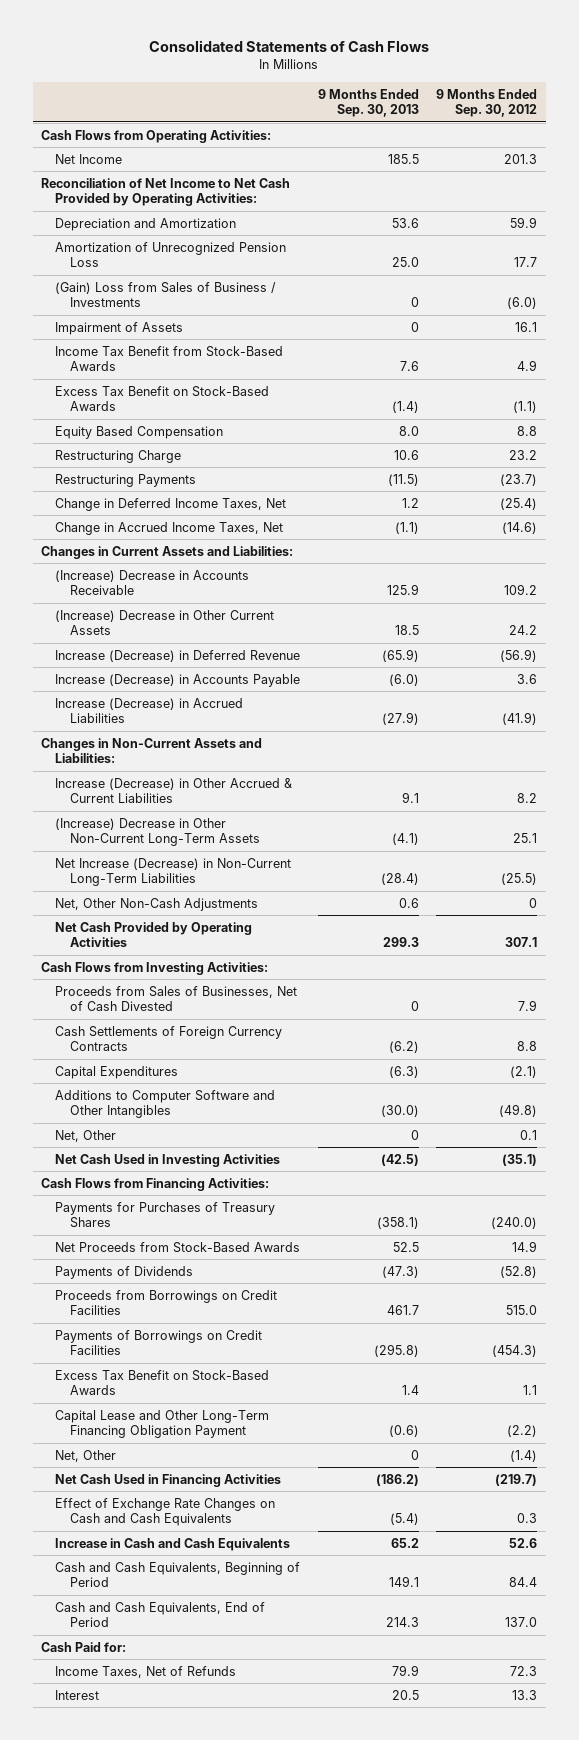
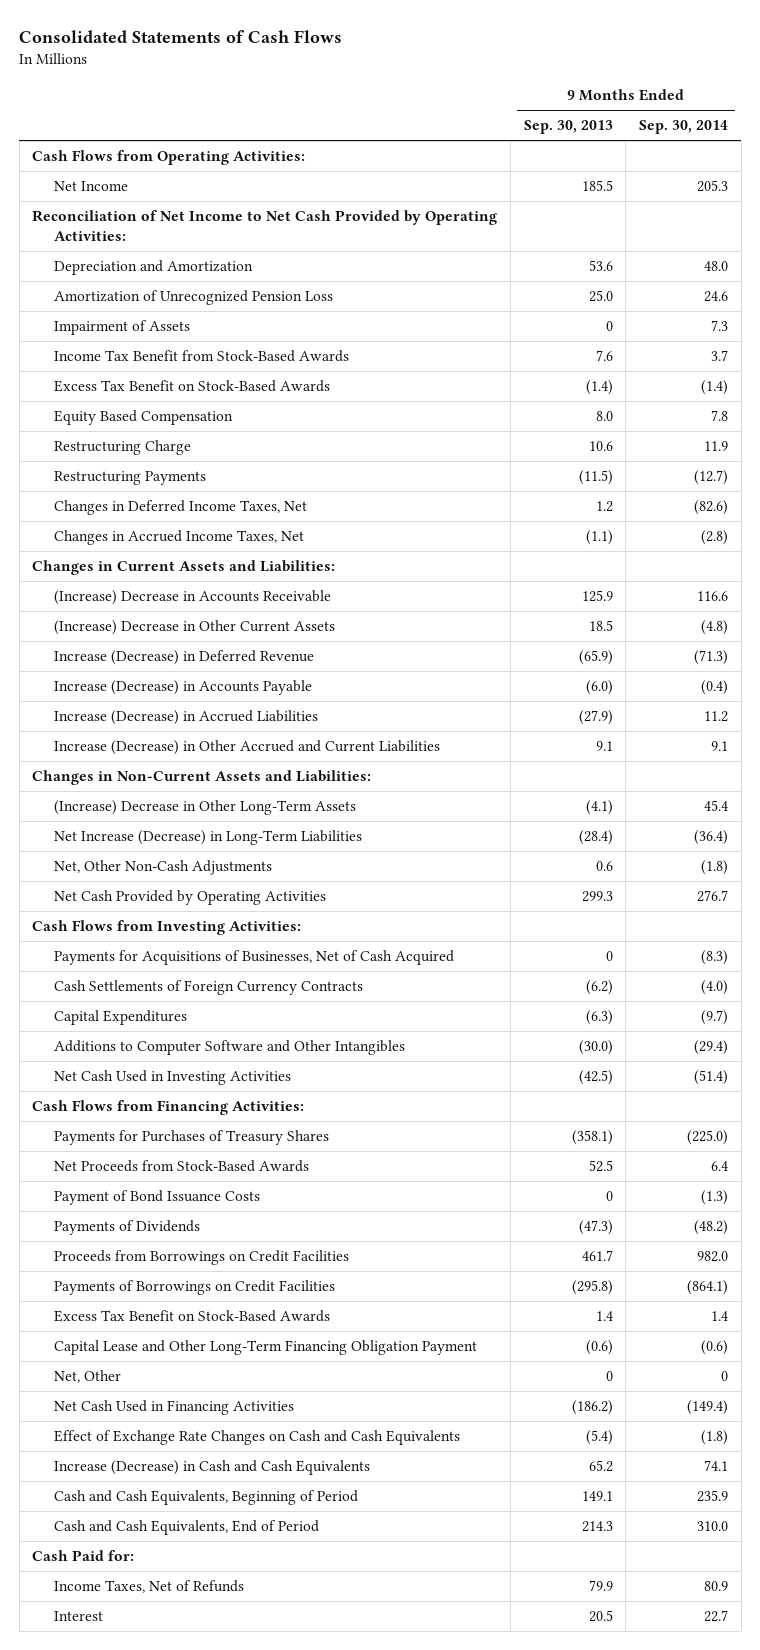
- | 9 Months Ended Sep. 30, 2013 | 9 Months Ended Sep. 30, 2012
+ | 9 Months Ended Sep. 30, 2013 | 9 Months Ended Sep. 30, 2014
- (Gain) Loss from Sales of Business / Investments | 0 | (6.0)
- Change in Deferred Income Taxes, Net | 1.2 | (25.4)
- Change in Accrued Income Taxes, Net | (1.1) | (14.6)
+ Changes in Deferred Income Taxes, Net | 1.2 | (82.6)
+ Changes in Accrued Income Taxes, Net | (1.1) | (2.8)
+ Increase (Decrease) in Other Accrued and Current Liabilities | 9.1 | 9.1
- Increase (Decrease) in Other Accrued & Current Liabilities | 9.1 | 8.2
- (Increase) Decrease in Other Non-Current Long-Term Assets | (4.1) | 25.1
- Net Increase (Decrease) in Non-Current Long-Term Liabilities | (28.4) | (25.5)
+ (Increase) Decrease in Other Long-Term Assets | (4.1) | 45.4
+ Net Increase (Decrease) in Long-Term Liabilities | (28.4) | (36.4)
- Proceeds from Sales of Businesses, Net of Cash Divested | 0 | 7.9
+ Payments for Acquisitions of Businesses, Net of Cash Acquired | 0 | (8.3)
- Net, Other | 0 | 0.1
+ Payment of Bond Issuance Costs | 0 | (1.3)
- Increase in Cash and Cash Equivalents | 65.2 | 52.6
+ Increase (Decrease) in Cash and Cash Equivalents | 65.2 | 74.1

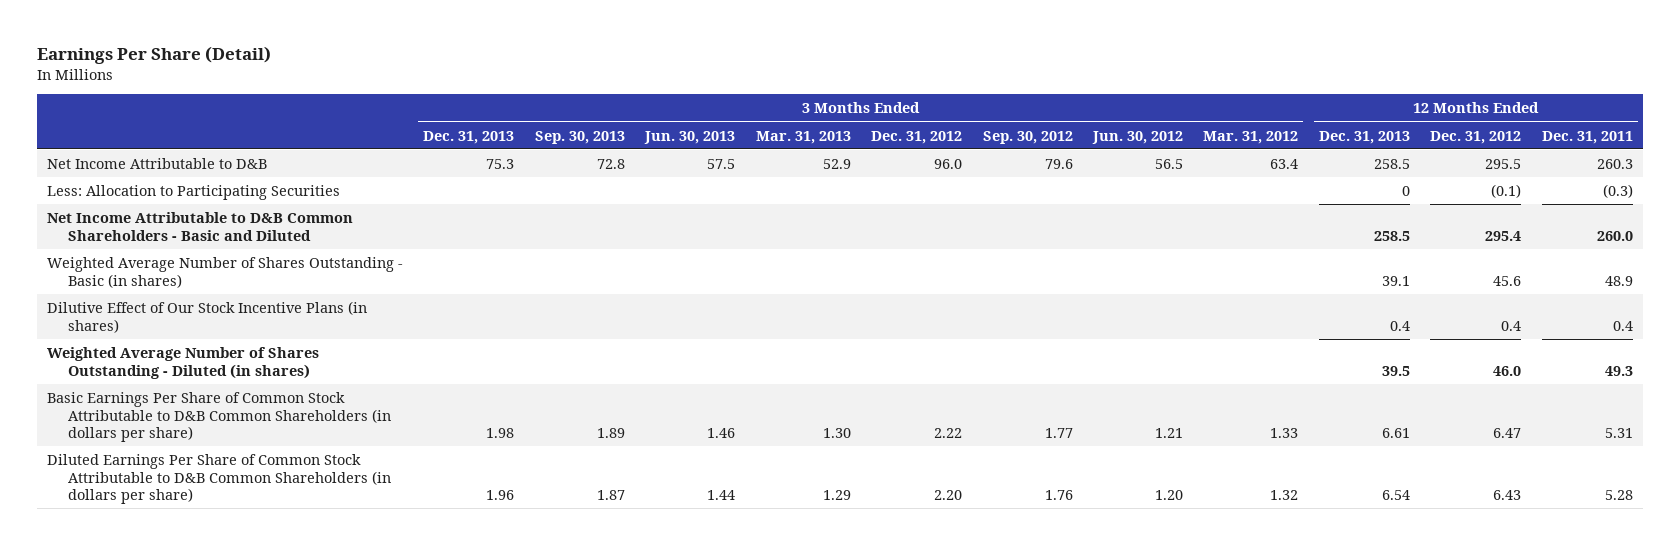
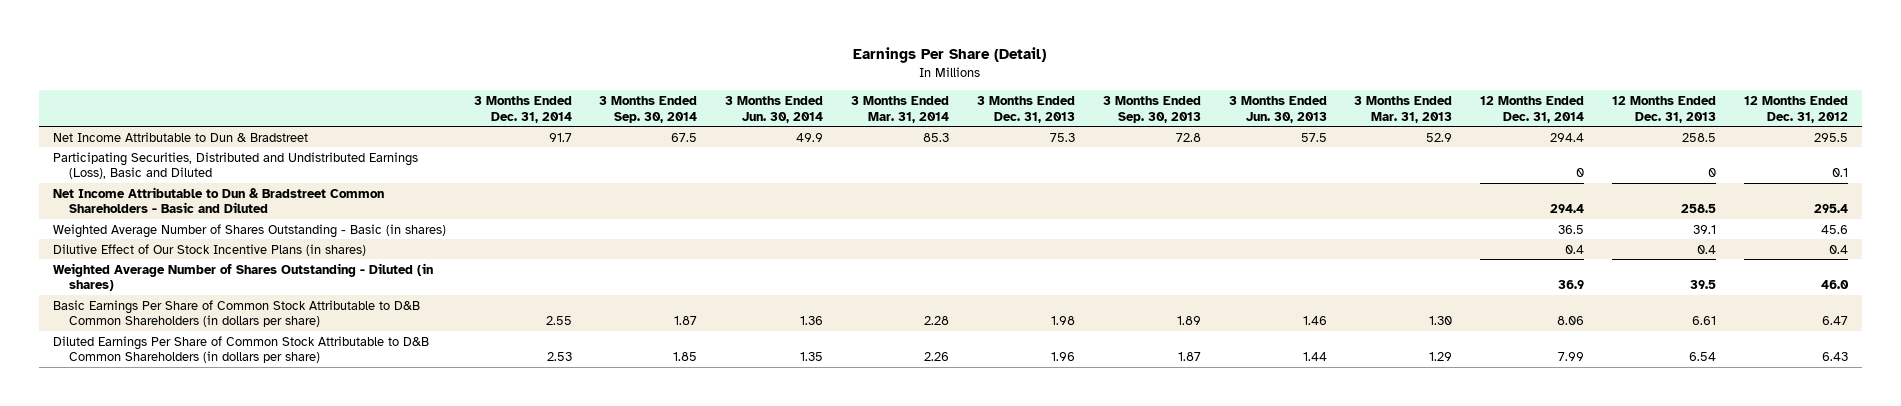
- | 3 Months Ended Dec. 31, 2013 | 3 Months Ended Sep. 30, 2013 | 3 Months Ended Jun. 30, 2013 | 3 Months Ended Mar. 31, 2013 | 3 Months Ended Dec. 31, 2012 | 3 Months Ended Sep. 30, 2012 | 3 Months Ended Jun. 30, 2012 | 3 Months Ended Mar. 31, 2012 | 12 Months Ended Dec. 31, 2013 | 12 Months Ended Dec. 31, 2012 | 12 Months Ended Dec. 31, 2011
+ | 3 Months Ended Dec. 31, 2014 | 3 Months Ended Sep. 30, 2014 | 3 Months Ended Jun. 30, 2014 | 3 Months Ended Mar. 31, 2014 | 3 Months Ended Dec. 31, 2013 | 3 Months Ended Sep. 30, 2013 | 3 Months Ended Jun. 30, 2013 | 3 Months Ended Mar. 31, 2013 | 12 Months Ended Dec. 31, 2014 | 12 Months Ended Dec. 31, 2013 | 12 Months Ended Dec. 31, 2012
- Net Income Attributable to D&B | 75.3 | 72.8 | 57.5 | 52.9 | 96.0 | 79.6 | 56.5 | 63.4 | 258.5 | 295.5 | 260.3
- Less: Allocation to Participating Securities | | | | | | | | | 0 | (0.1) | (0.3)
- Net Income Attributable to D&B Common Shareholders - Basic and Diluted | | | | | | | | | 258.5 | 295.4 | 260.0
+ Net Income Attributable to Dun & Bradstreet | 91.7 | 67.5 | 49.9 | 85.3 | 75.3 | 72.8 | 57.5 | 52.9 | 294.4 | 258.5 | 295.5
+ Participating Securities, Distributed and Undistributed Earnings (Loss), Basic and Diluted | | | | | | | | | 0 | 0 | 0.1
+ Net Income Attributable to Dun & Bradstreet Common Shareholders - Basic and Diluted | | | | | | | | | 294.4 | 258.5 | 295.4

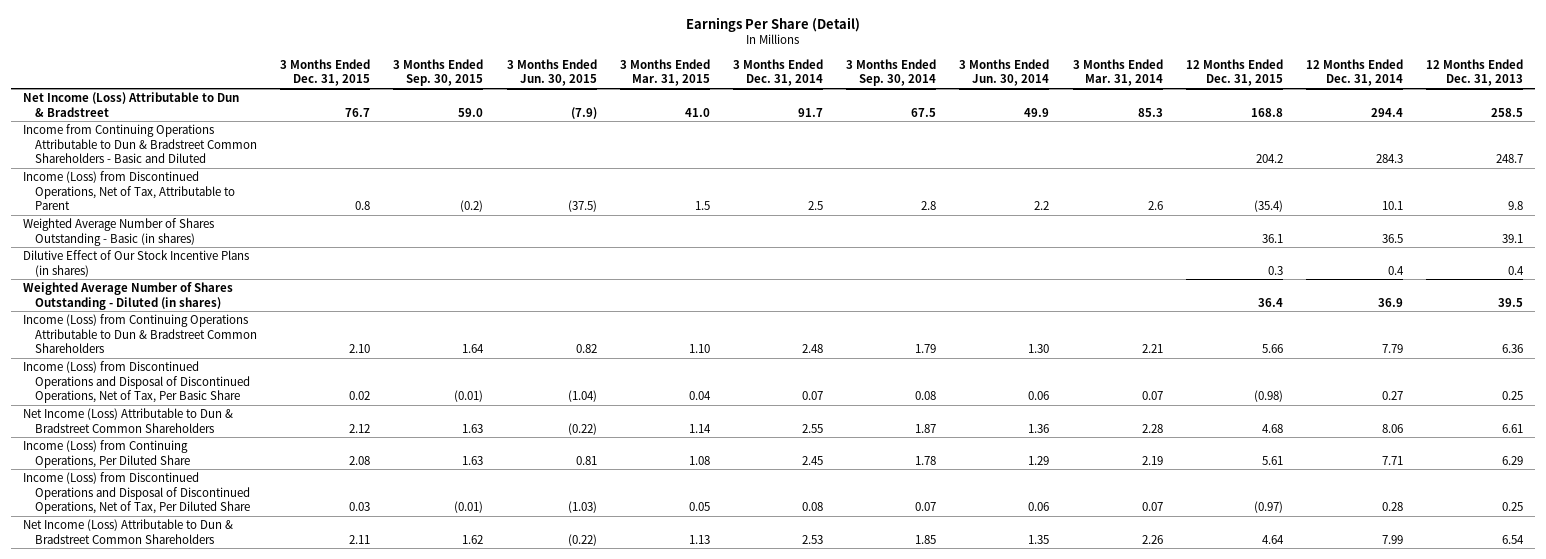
- | 3 Months Ended Dec. 31, 2014 | 3 Months Ended Sep. 30, 2014 | 3 Months Ended Jun. 30, 2014 | 3 Months Ended Mar. 31, 2014 | 3 Months Ended Dec. 31, 2013 | 3 Months Ended Sep. 30, 2013 | 3 Months Ended Jun. 30, 2013 | 3 Months Ended Mar. 31, 2013 | 12 Months Ended Dec. 31, 2014 | 12 Months Ended Dec. 31, 2013 | 12 Months Ended Dec. 31, 2012
+ | 3 Months Ended Dec. 31, 2015 | 3 Months Ended Sep. 30, 2015 | 3 Months Ended Jun. 30, 2015 | 3 Months Ended Mar. 31, 2015 | 3 Months Ended Dec. 31, 2014 | 3 Months Ended Sep. 30, 2014 | 3 Months Ended Jun. 30, 2014 | 3 Months Ended Mar. 31, 2014 | 12 Months Ended Dec. 31, 2015 | 12 Months Ended Dec. 31, 2014 | 12 Months Ended Dec. 31, 2013
- Net Income Attributable to Dun & Bradstreet | 91.7 | 67.5 | 49.9 | 85.3 | 75.3 | 72.8 | 57.5 | 52.9 | 294.4 | 258.5 | 295.5
- Participating Securities, Distributed and Undistributed Earnings (Loss), Basic and Diluted | | | | | | | | | 0 | 0 | 0.1
- Net Income Attributable to Dun & Bradstreet Common Shareholders - Basic and Diluted | | | | | | | | | 294.4 | 258.5 | 295.4
+ Net Income (Loss) Attributable to Dun & Bradstreet | 76.7 | 59.0 | (7.9) | 41.0 | 91.7 | 67.5 | 49.9 | 85.3 | 168.8 | 294.4 | 258.5
+ Income from Continuing Operations Attributable to Dun & Bradstreet Common Shareholders - Basic and Diluted | | | | | | | | | 204.2 | 284.3 | 248.7
+ Income (Loss) from Discontinued Operations, Net of Tax, Attributable to Parent | 0.8 | (0.2) | (37.5) | 1.5 | 2.5 | 2.8 | 2.2 | 2.6 | (35.4) | 10.1 | 9.8
- Basic Earnings Per Share of Common Stock Attributable to D&B Common Shareholders (in dollars per share) | 2.55 | 1.87 | 1.36 | 2.28 | 1.98 | 1.89 | 1.46 | 1.30 | 8.06 | 6.61 | 6.47
- Diluted Earnings Per Share of Common Stock Attributable to D&B Common Shareholders (in dollars per share) | 2.53 | 1.85 | 1.35 | 2.26 | 1.96 | 1.87 | 1.44 | 1.29 | 7.99 | 6.54 | 6.43
+ Income (Loss) from Continuing Operations Attributable to Dun & Bradstreet Common Shareholders | 2.10 | 1.64 | 0.82 | 1.10 | 2.48 | 1.79 | 1.30 | 2.21 | 5.66 | 7.79 | 6.36
+ Income (Loss) from Discontinued Operations and Disposal of Discontinued Operations, Net of Tax, Per Basic Share | 0.02 | (0.01) | (1.04) | 0.04 | 0.07 | 0.08 | 0.06 | 0.07 | (0.98) | 0.27 | 0.25
+ Net Income (Loss) Attributable to Dun & Bradstreet Common Shareholders | 2.12 | 1.63 | (0.22) | 1.14 | 2.55 | 1.87 | 1.36 | 2.28 | 4.68 | 8.06 | 6.61
+ Income (Loss) from Continuing Operations, Per Diluted Share | 2.08 | 1.63 | 0.81 | 1.08 | 2.45 | 1.78 | 1.29 | 2.19 | 5.61 | 7.71 | 6.29
+ Income (Loss) from Discontinued Operations and Disposal of Discontinued Operations, Net of Tax, Per Diluted Share | 0.03 | (0.01) | (1.03) | 0.05 | 0.08 | 0.07 | 0.06 | 0.07 | (0.97) | 0.28 | 0.25
+ Net Income (Loss) Attributable to Dun & Bradstreet Common Shareholders | 2.11 | 1.62 | (0.22) | 1.13 | 2.53 | 1.85 | 1.35 | 2.26 | 4.64 | 7.99 | 6.54

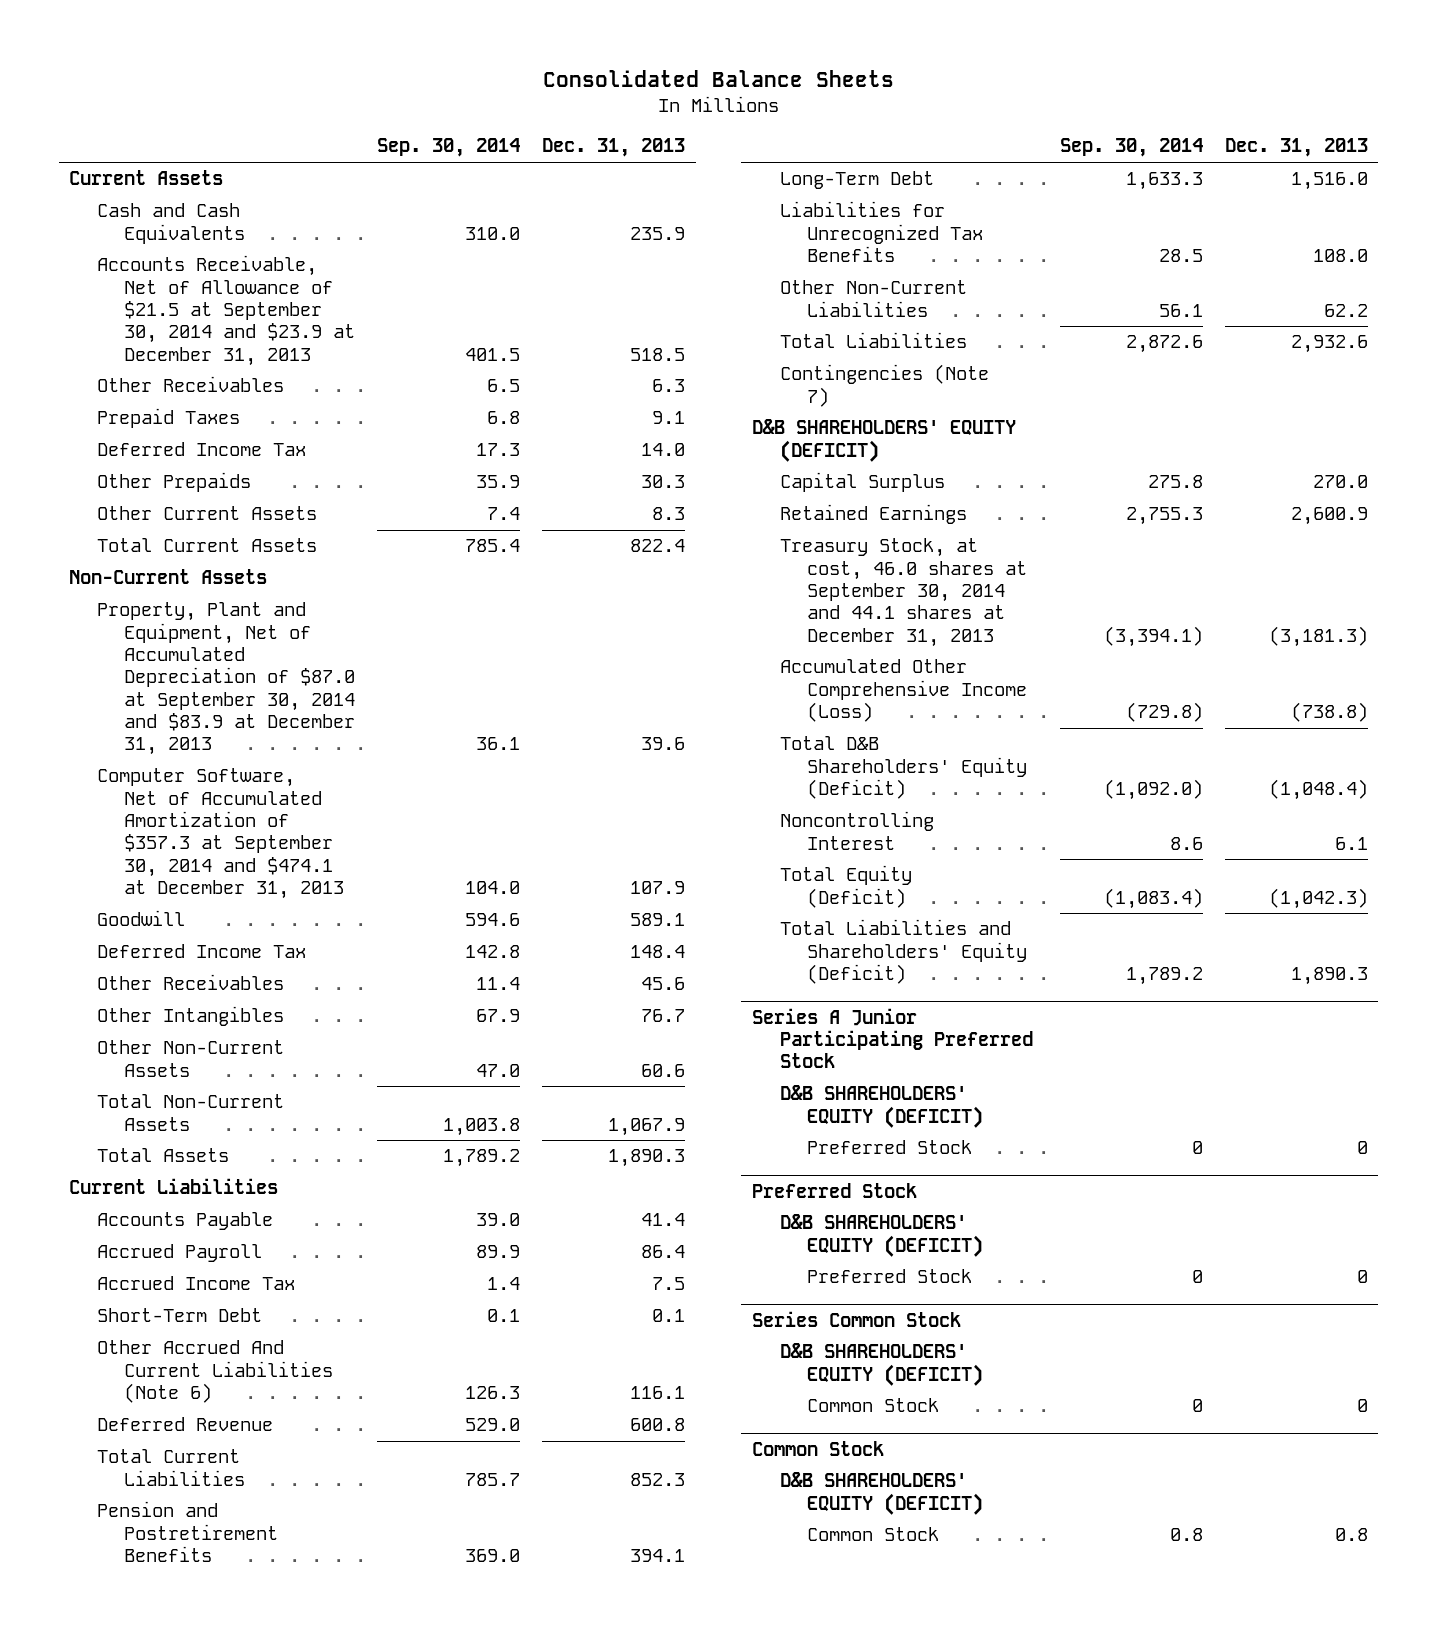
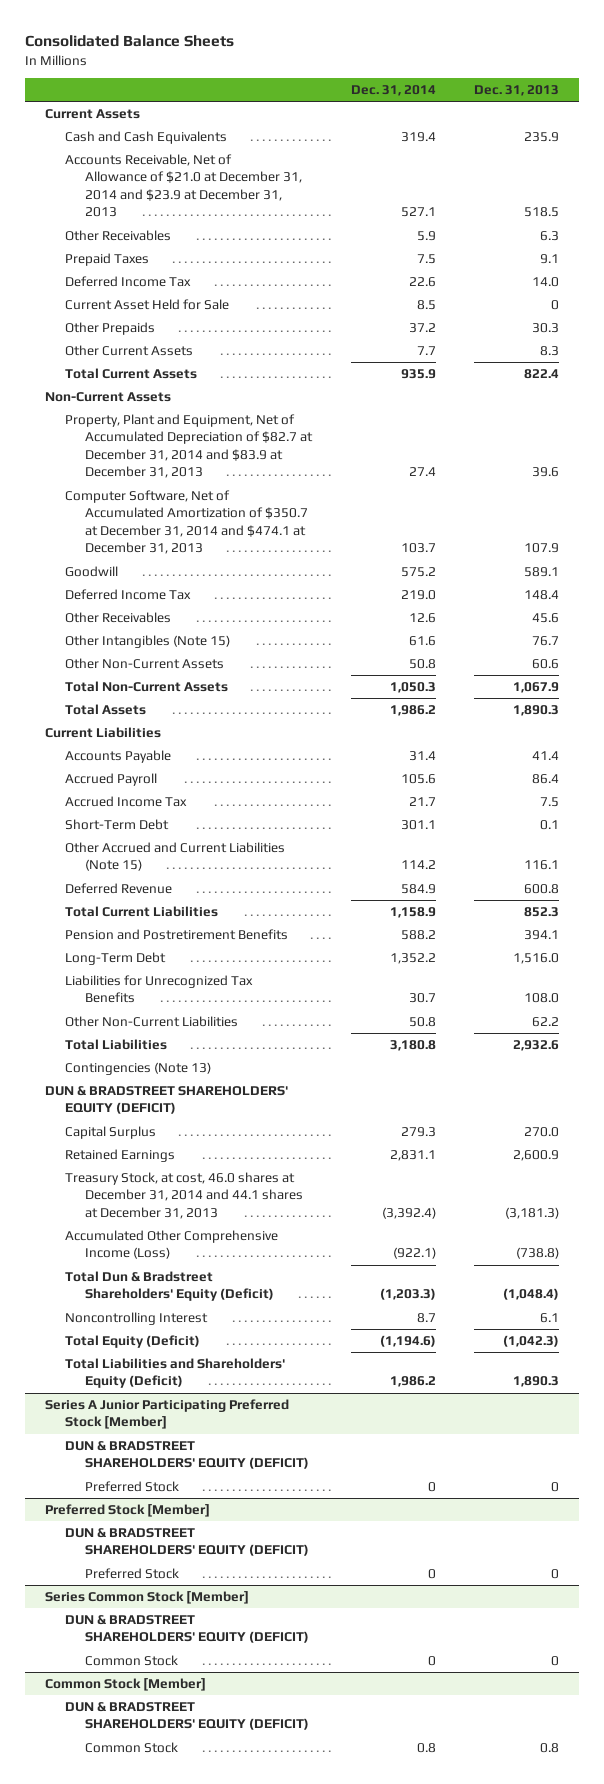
- | Sep. 30, 2014 | Dec. 31, 2013
+ | Dec. 31, 2014 | Dec. 31, 2013
- Accounts Receivable, Net of Allowance of $21.5 at September 30, 2014 and $23.9 at December 31, 2013 | 401.5 | 518.5
+ Accounts Receivable, Net of Allowance of $21.0 at December 31, 2014 and $23.9 at December 31, 2013 | 527.1 | 518.5
+ Current Asset Held for Sale | 8.5 | 0
- Property, Plant and Equipment, Net of Accumulated Depreciation of $87.0 at September 30, 2014 and $83.9 at December 31, 2013 | 36.1 | 39.6
- Computer Software, Net of Accumulated Amortization of $357.3 at September 30, 2014 and $474.1 at December 31, 2013 | 104.0 | 107.9
+ Property, Plant and Equipment, Net of Accumulated Depreciation of $82.7 at December 31, 2014 and $83.9 at December 31, 2013 | 27.4 | 39.6
+ Computer Software, Net of Accumulated Amortization of $350.7 at December 31, 2014 and $474.1 at December 31, 2013 | 103.7 | 107.9
- Other Intangibles | 67.9 | 76.7
+ Other Intangibles (Note 15) | 61.6 | 76.7
- Other Accrued And Current Liabilities (Note 6) | 126.3 | 116.1
+ Other Accrued and Current Liabilities (Note 15) | 114.2 | 116.1
- Contingencies (Note 7)
- D&B SHAREHOLDERS' EQUITY (DEFICIT)
+ Contingencies (Note 13)
+ DUN & BRADSTREET SHAREHOLDERS' EQUITY (DEFICIT)
- Treasury Stock, at cost, 46.0 shares at September 30, 2014 and 44.1 shares at December 31, 2013 | (3,394.1) | (3,181.3)
+ Treasury Stock, at cost, 46.0 shares at December 31, 2014 and 44.1 shares at December 31, 2013 | (3,392.4) | (3,181.3)
- Total D&B Shareholders' Equity (Deficit) | (1,092.0) | (1,048.4)
+ Total Dun & Bradstreet Shareholders' Equity (Deficit) | (1,203.3) | (1,048.4)
- Series A Junior Participating Preferred Stock
- D&B SHAREHOLDERS' EQUITY (DEFICIT)
+ Series A Junior Participating Preferred Stock [Member]
+ DUN & BRADSTREET SHAREHOLDERS' EQUITY (DEFICIT)
- Preferred Stock
- D&B SHAREHOLDERS' EQUITY (DEFICIT)
+ Preferred Stock [Member]
+ DUN & BRADSTREET SHAREHOLDERS' EQUITY (DEFICIT)
- Series Common Stock
- D&B SHAREHOLDERS' EQUITY (DEFICIT)
+ Series Common Stock [Member]
+ DUN & BRADSTREET SHAREHOLDERS' EQUITY (DEFICIT)
- Common Stock
- D&B SHAREHOLDERS' EQUITY (DEFICIT)
+ Common Stock [Member]
+ DUN & BRADSTREET SHAREHOLDERS' EQUITY (DEFICIT)

